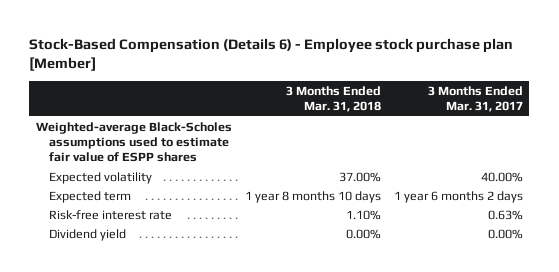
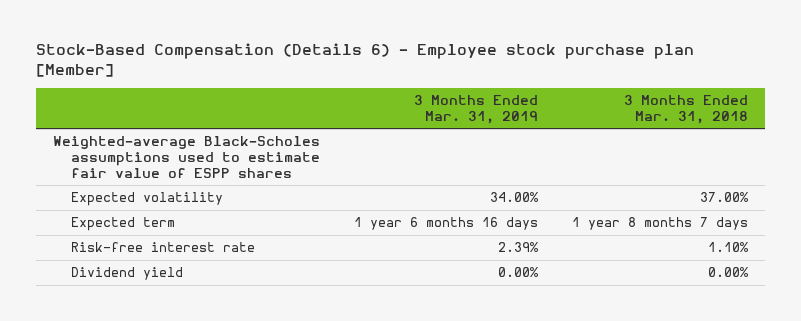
- | 3 Months Ended Mar. 31, 2018 | 3 Months Ended Mar. 31, 2017
+ | 3 Months Ended Mar. 31, 2019 | 3 Months Ended Mar. 31, 2018
- Expected term | 1 year 8 months 10 days | 1 year 6 months 2 days
+ Expected term | 1 year 6 months 16 days | 1 year 8 months 7 days

